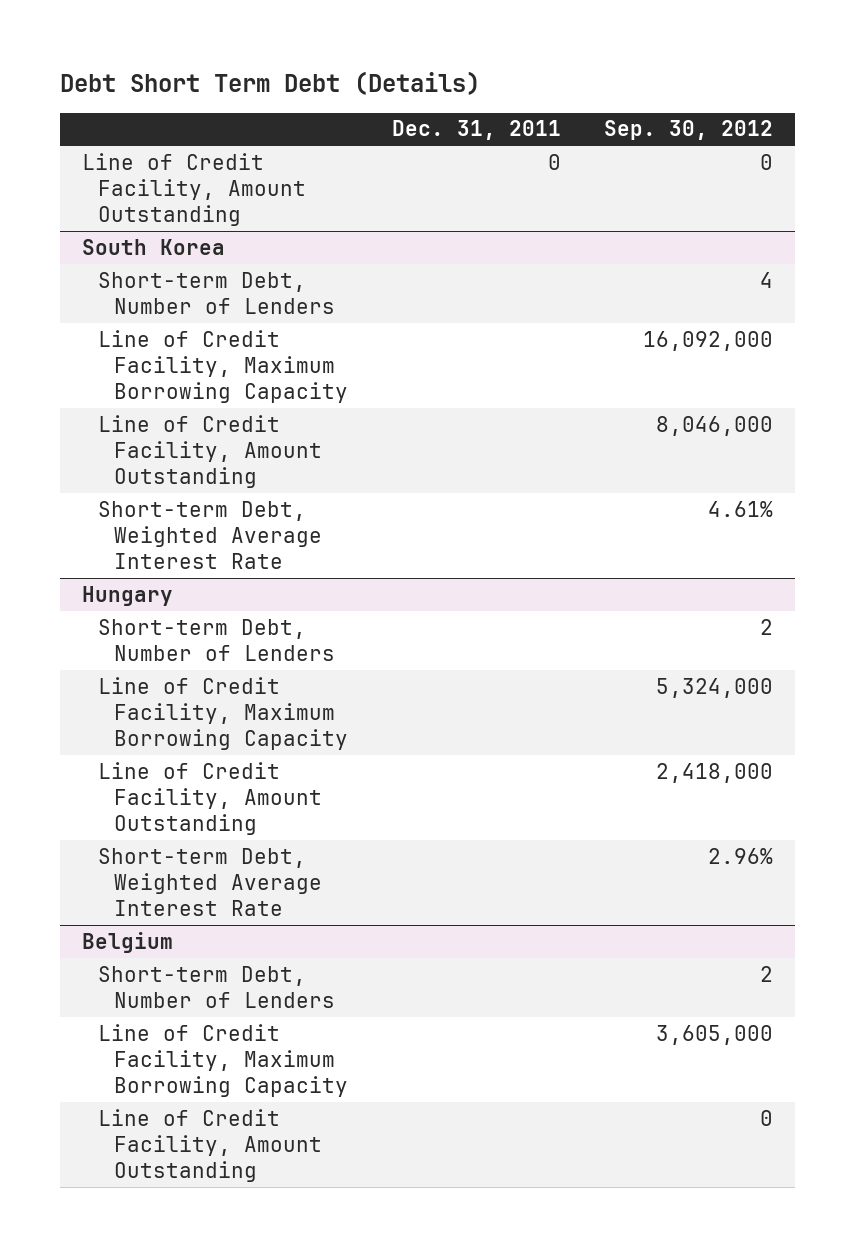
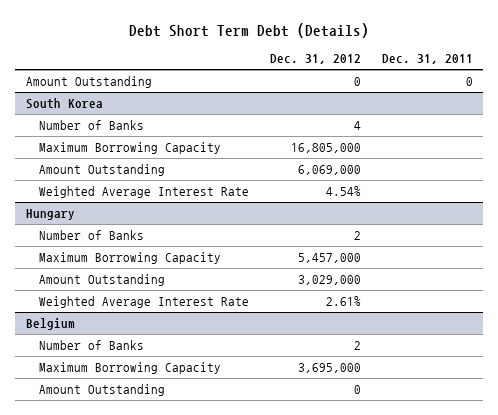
- | Dec. 31, 2011 | Sep. 30, 2012
+ | Dec. 31, 2012 | Dec. 31, 2011
- Line of Credit Facility, Amount Outstanding | 0 | 0
+ Amount Outstanding | 0 | 0
@ South Korea
- Short-term Debt, Number of Lenders | | 4
- Line of Credit Facility, Maximum Borrowing Capacity | | 16,092,000
- Line of Credit Facility, Amount Outstanding | | 8,046,000
- Short-term Debt, Weighted Average Interest Rate | | 4.61%
+ Number of Banks | 4 |
+ Maximum Borrowing Capacity | 16,805,000 |
+ Amount Outstanding | 6,069,000 |
+ Weighted Average Interest Rate | 4.54% |
@ Hungary
- Short-term Debt, Number of Lenders | | 2
- Line of Credit Facility, Maximum Borrowing Capacity | | 5,324,000
- Line of Credit Facility, Amount Outstanding | | 2,418,000
- Short-term Debt, Weighted Average Interest Rate | | 2.96%
+ Number of Banks | 2 |
+ Maximum Borrowing Capacity | 5,457,000 |
+ Amount Outstanding | 3,029,000 |
+ Weighted Average Interest Rate | 2.61% |
@ Belgium
- Short-term Debt, Number of Lenders | | 2
- Line of Credit Facility, Maximum Borrowing Capacity | | 3,605,000
- Line of Credit Facility, Amount Outstanding | | 0
+ Number of Banks | 2 |
+ Maximum Borrowing Capacity | 3,695,000 |
+ Amount Outstanding | 0 |

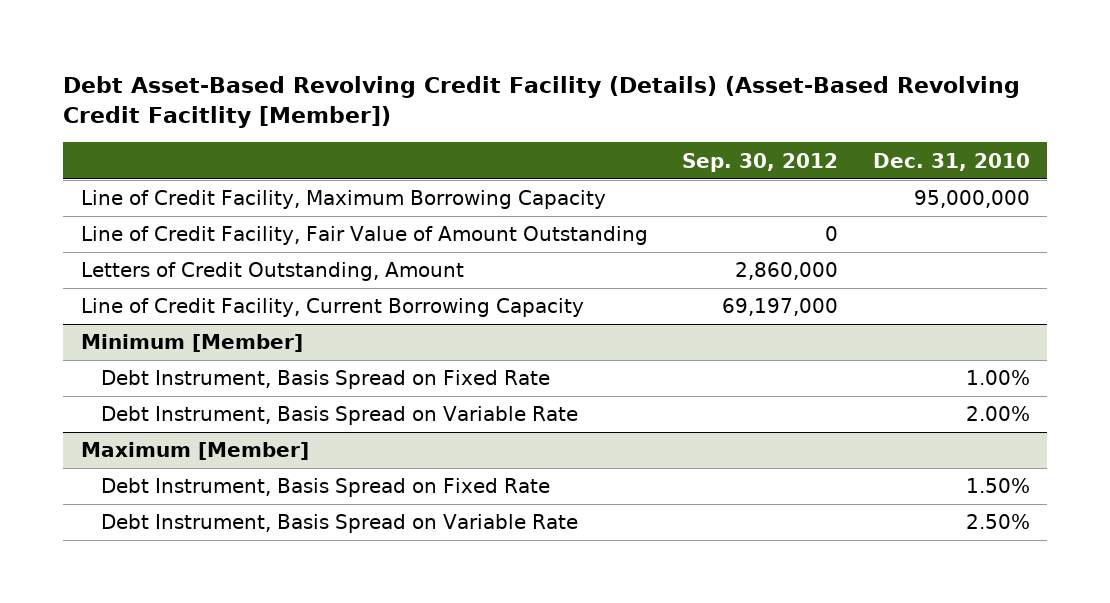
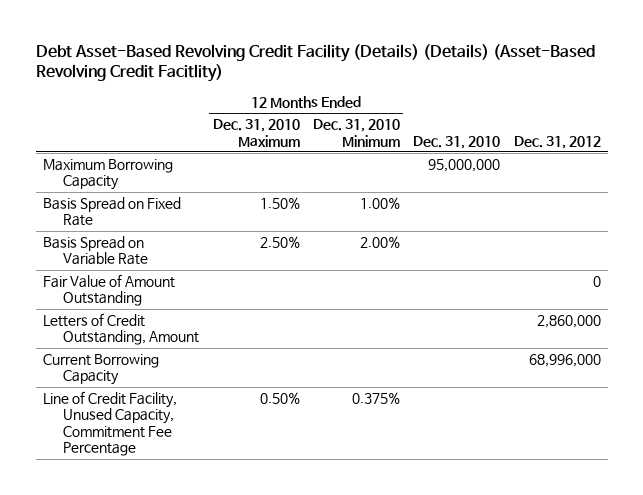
- Debt Asset-Based Revolving Credit Facility (Details) (Asset-Based Revolving Credit Facitlity [Member])
+ Debt Asset-Based Revolving Credit Facility (Details) (Details) (Asset-Based Revolving Credit Facitlity)
- | Sep. 30, 2012 | Dec. 31, 2010
+ | 12 Months Ended Dec. 31, 2010 Maximum | 12 Months Ended Dec. 31, 2010 Minimum | Dec. 31, 2010 | Dec. 31, 2012
- Line of Credit Facility, Maximum Borrowing Capacity | | 95,000,000
- Line of Credit Facility, Fair Value of Amount Outstanding | 0 |
+ Maximum Borrowing Capacity | | | 95,000,000 |
+ Basis Spread on Fixed Rate | 1.50% | 1.00% | |
+ Basis Spread on Variable Rate | 2.50% | 2.00% | |
+ Fair Value of Amount Outstanding | | | | 0
- Line of Credit Facility, Current Borrowing Capacity | 69,197,000 |
- Minimum [Member]
- Debt Instrument, Basis Spread on Fixed Rate | | 1.00%
- Debt Instrument, Basis Spread on Variable Rate | | 2.00%
- Maximum [Member]
- Debt Instrument, Basis Spread on Fixed Rate | | 1.50%
- Debt Instrument, Basis Spread on Variable Rate | | 2.50%
+ Current Borrowing Capacity | | | | 68,996,000
+ Line of Credit Facility, Unused Capacity, Commitment Fee Percentage | 0.50% | 0.375% | |

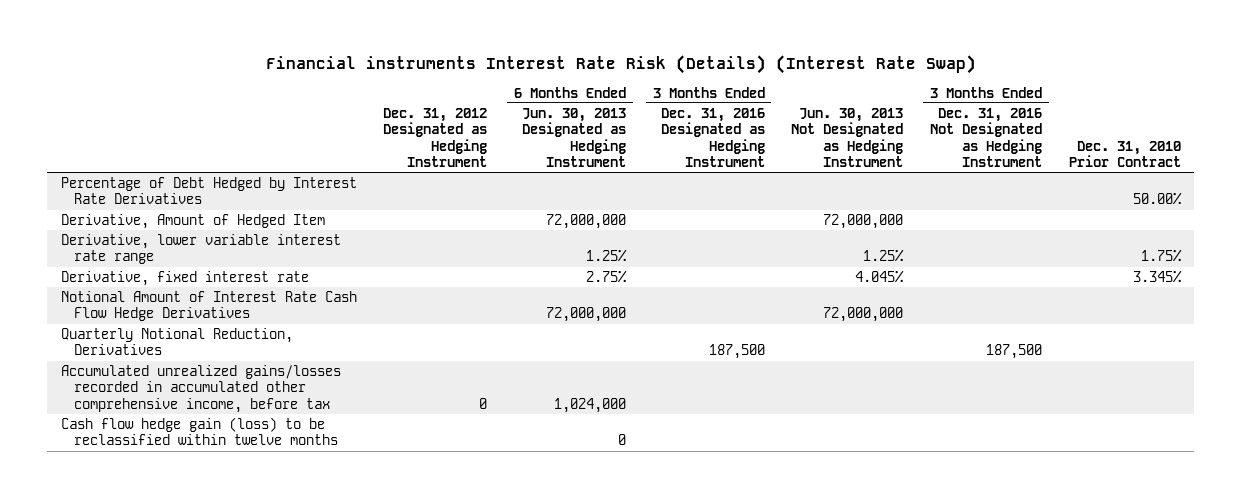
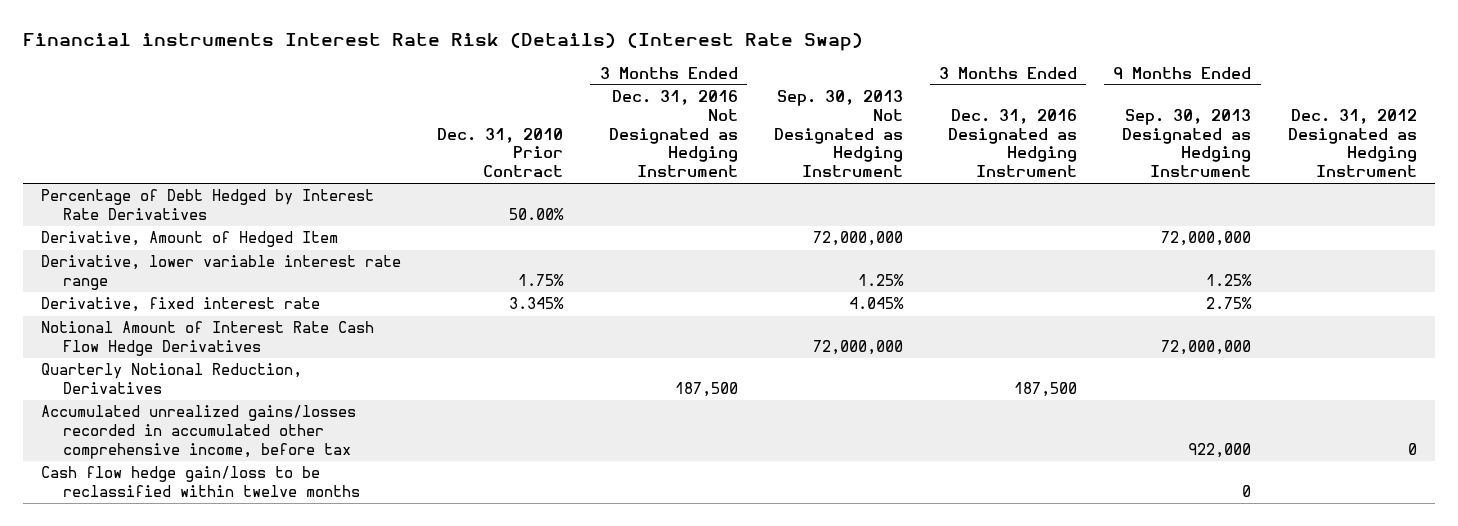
- | Dec. 31, 2012 Designated as Hedging Instrument | 6 Months Ended Jun. 30, 2013 Designated as Hedging Instrument | 3 Months Ended Dec. 31, 2016 Designated as Hedging Instrument | Jun. 30, 2013 Not Designated as Hedging Instrument | 3 Months Ended Dec. 31, 2016 Not Designated as Hedging Instrument | Dec. 31, 2010 Prior Contract
+ | Dec. 31, 2010 Prior Contract | 3 Months Ended Dec. 31, 2016 Not Designated as Hedging Instrument | Sep. 30, 2013 Not Designated as Hedging Instrument | 3 Months Ended Dec. 31, 2016 Designated as Hedging Instrument | 9 Months Ended Sep. 30, 2013 Designated as Hedging Instrument | Dec. 31, 2012 Designated as Hedging Instrument
- Cash flow hedge gain (loss) to be reclassified within twelve months | | 0 | | | |
+ Cash flow hedge gain/loss to be reclassified within twelve months | | | | | 0 |

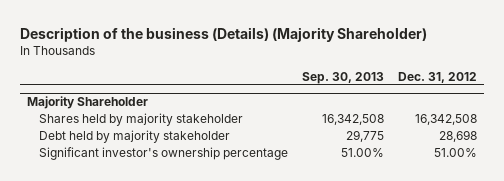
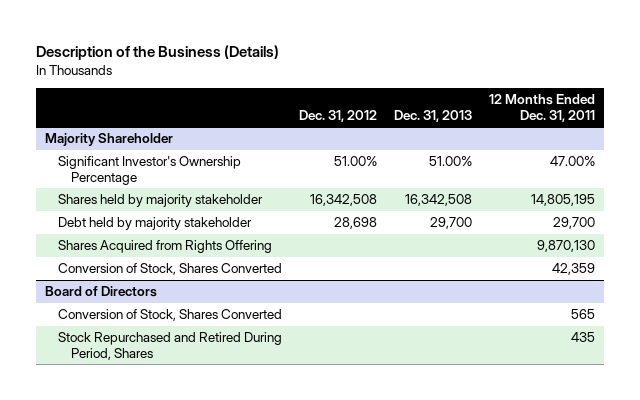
- Description of the business (Details) (Majority Shareholder)
+ Description of the Business (Details)
- | Sep. 30, 2013 | Dec. 31, 2012
+ | Dec. 31, 2012 | Dec. 31, 2013 | 12 Months Ended Dec. 31, 2011
@ Majority Shareholder
+ Significant Investor's Ownership Percentage | 51.00% | 51.00% | 47.00%
- Significant investor's ownership percentage | 51.00% | 51.00%
+ Shares Acquired from Rights Offering | | | 9,870,130
+ Conversion of Stock, Shares Converted | | | 42,359
+ Board of Directors
+ Conversion of Stock, Shares Converted | | | 565
+ Stock Repurchased and Retired During Period, Shares | | | 435

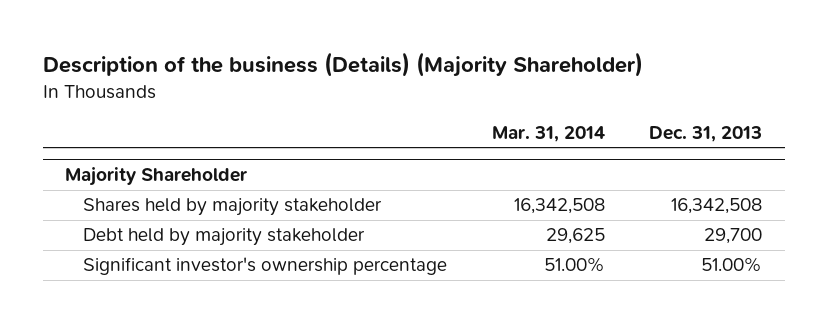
- Description of the Business (Details)
+ Description of the business (Details) (Majority Shareholder)
- | Dec. 31, 2012 | Dec. 31, 2013 | 12 Months Ended Dec. 31, 2011
+ | Mar. 31, 2014 | Dec. 31, 2013
@ Majority Shareholder
- Significant Investor's Ownership Percentage | 51.00% | 51.00% | 47.00%
- Shares Acquired from Rights Offering | | | 9,870,130
- Conversion of Stock, Shares Converted | | | 42,359
- Board of Directors
- Conversion of Stock, Shares Converted | | | 565
- Stock Repurchased and Retired During Period, Shares | | | 435
@ Majority Shareholder
+ Significant investor's ownership percentage | 51.00% | 51.00%

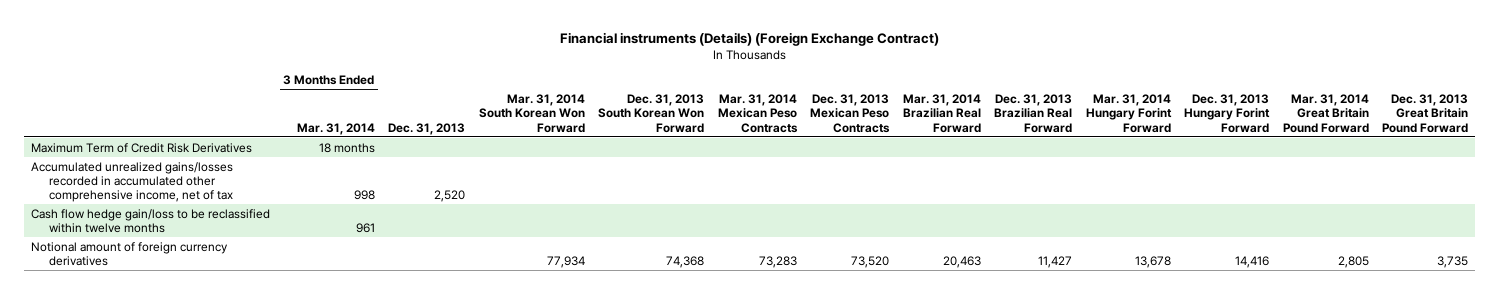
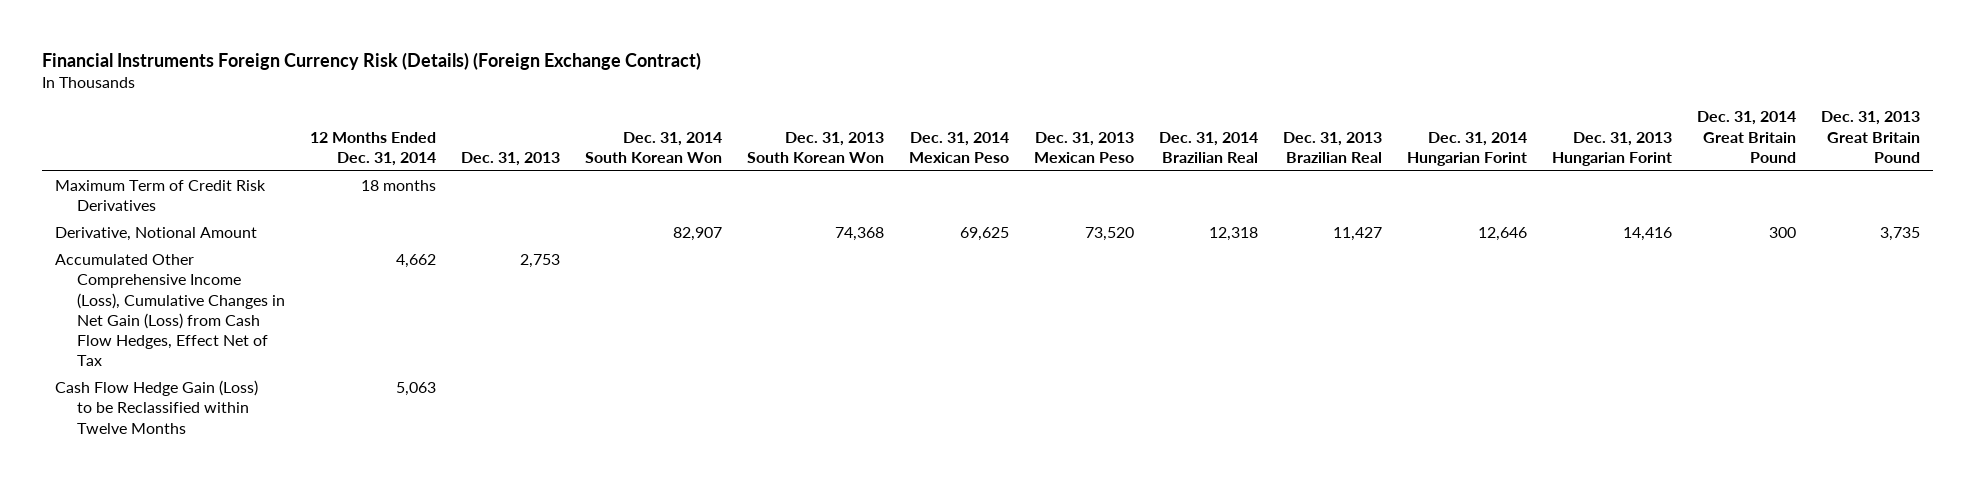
- Financial instruments (Details) (Foreign Exchange Contract)
+ Financial Instruments Foreign Currency Risk (Details) (Foreign Exchange Contract)
- | 3 Months Ended Mar. 31, 2014 | Dec. 31, 2013 | Mar. 31, 2014 South Korean Won Forward | Dec. 31, 2013 South Korean Won Forward | Mar. 31, 2014 Mexican Peso Contracts | Dec. 31, 2013 Mexican Peso Contracts | Mar. 31, 2014 Brazilian Real Forward | Dec. 31, 2013 Brazilian Real Forward | Mar. 31, 2014 Hungary Forint Forward | Dec. 31, 2013 Hungary Forint Forward | Mar. 31, 2014 Great Britain Pound Forward | Dec. 31, 2013 Great Britain Pound Forward
+ | 12 Months Ended Dec. 31, 2014 | Dec. 31, 2013 | Dec. 31, 2014 South Korean Won | Dec. 31, 2013 South Korean Won | Dec. 31, 2014 Mexican Peso | Dec. 31, 2013 Mexican Peso | Dec. 31, 2014 Brazilian Real | Dec. 31, 2013 Brazilian Real | Dec. 31, 2014 Hungarian Forint | Dec. 31, 2013 Hungarian Forint | Dec. 31, 2014 Great Britain Pound | Dec. 31, 2013 Great Britain Pound
- Accumulated unrealized gains/losses recorded in accumulated other comprehensive income, net of tax | 998 | 2,520 | | | | | | | | | |
- Cash flow hedge gain/loss to be reclassified within twelve months | 961 | | | | | | | | | | |
- Notional amount of foreign currency derivatives | | | 77,934 | 74,368 | 73,283 | 73,520 | 20,463 | 11,427 | 13,678 | 14,416 | 2,805 | 3,735
+ Derivative, Notional Amount | | | 82,907 | 74,368 | 69,625 | 73,520 | 12,318 | 11,427 | 12,646 | 14,416 | 300 | 3,735
+ Accumulated Other Comprehensive Income (Loss), Cumulative Changes in Net Gain (Loss) from Cash Flow Hedges, Effect Net of Tax | 4,662 | 2,753 | | | | | | | | | |
+ Cash Flow Hedge Gain (Loss) to be Reclassified within Twelve Months | 5,063 | | | | | | | | | | |

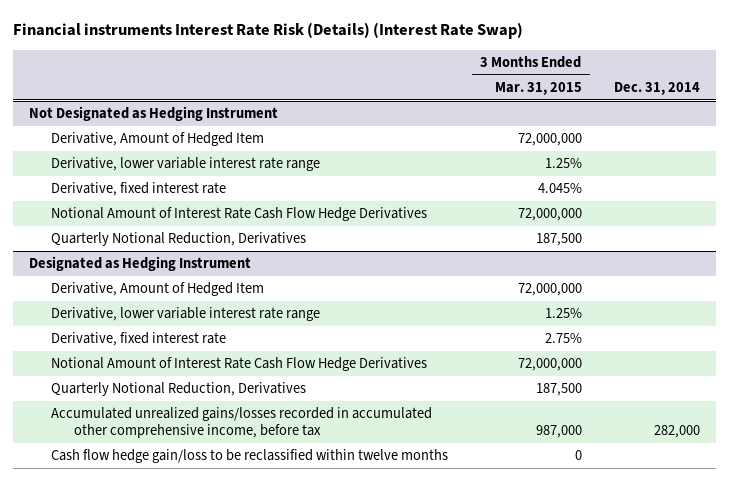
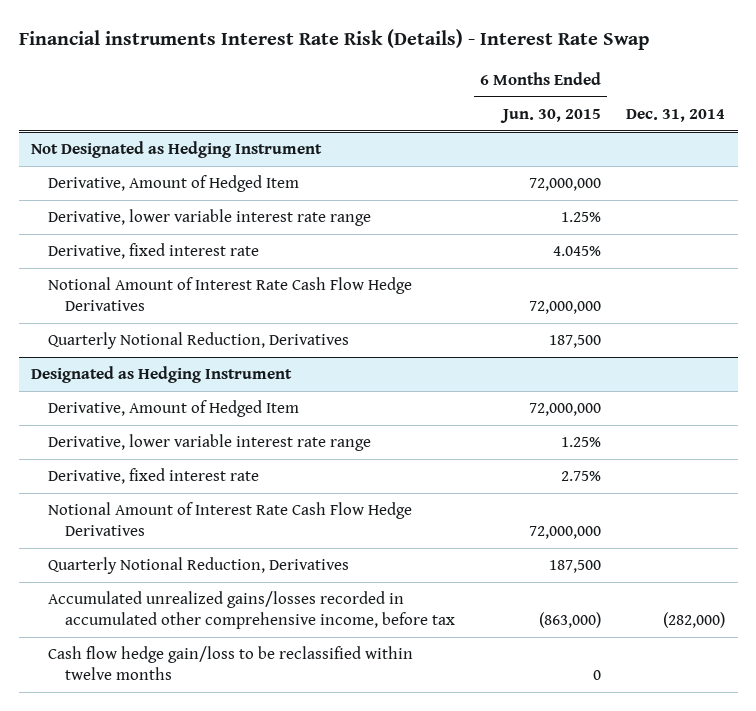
- Financial instruments Interest Rate Risk (Details) (Interest Rate Swap)
+ Financial instruments Interest Rate Risk (Details) - Interest Rate Swap
- | 3 Months Ended Mar. 31, 2015 | Dec. 31, 2014
+ | 6 Months Ended Jun. 30, 2015 | Dec. 31, 2014
@ Designated as Hedging Instrument
- Accumulated unrealized gains/losses recorded in accumulated other comprehensive income, before tax | 987,000 | 282,000
+ Accumulated unrealized gains/losses recorded in accumulated other comprehensive income, before tax | (863,000) | (282,000)

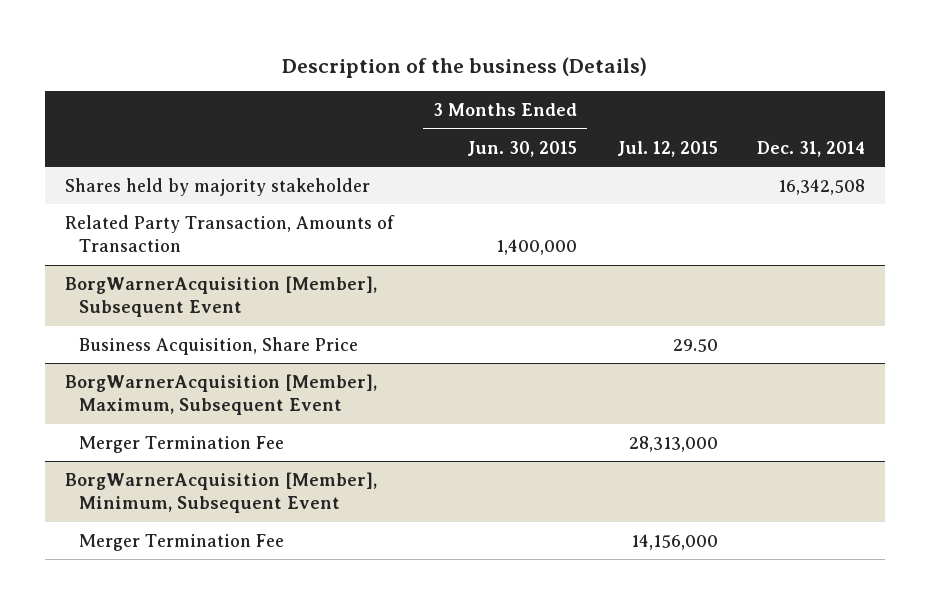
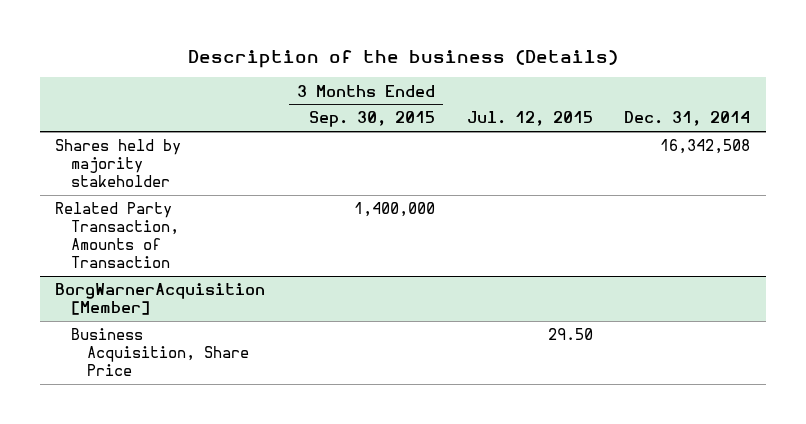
- | 3 Months Ended Jun. 30, 2015 | Jul. 12, 2015 | Dec. 31, 2014
+ | 3 Months Ended Sep. 30, 2015 | Jul. 12, 2015 | Dec. 31, 2014
- BorgWarnerAcquisition [Member], Subsequent Event
+ BorgWarnerAcquisition [Member]
- BorgWarnerAcquisition [Member], Maximum, Subsequent Event
- Merger Termination Fee | | 28,313,000 |
- BorgWarnerAcquisition [Member], Minimum, Subsequent Event
- Merger Termination Fee | | 14,156,000 |

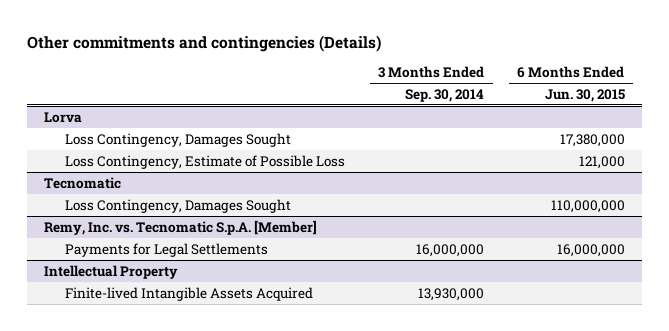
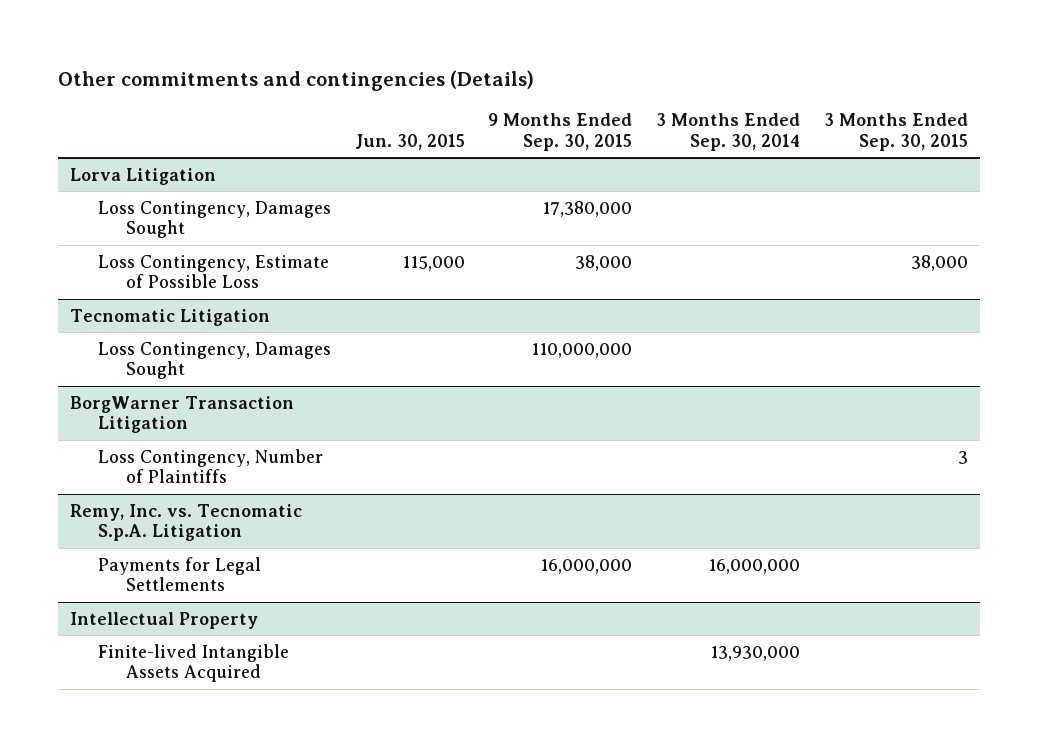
- | 3 Months Ended Sep. 30, 2014 | 6 Months Ended Jun. 30, 2015
+ | Jun. 30, 2015 | 9 Months Ended Sep. 30, 2015 | 3 Months Ended Sep. 30, 2014 | 3 Months Ended Sep. 30, 2015
- Lorva
+ Lorva Litigation
- Tecnomatic
+ Tecnomatic Litigation
- Remy, Inc. vs. Tecnomatic S.p.A. [Member]
+ BorgWarner Transaction Litigation
+ Loss Contingency, Number of Plaintiffs | | | | 3
+ Remy, Inc. vs. Tecnomatic S.p.A. Litigation

